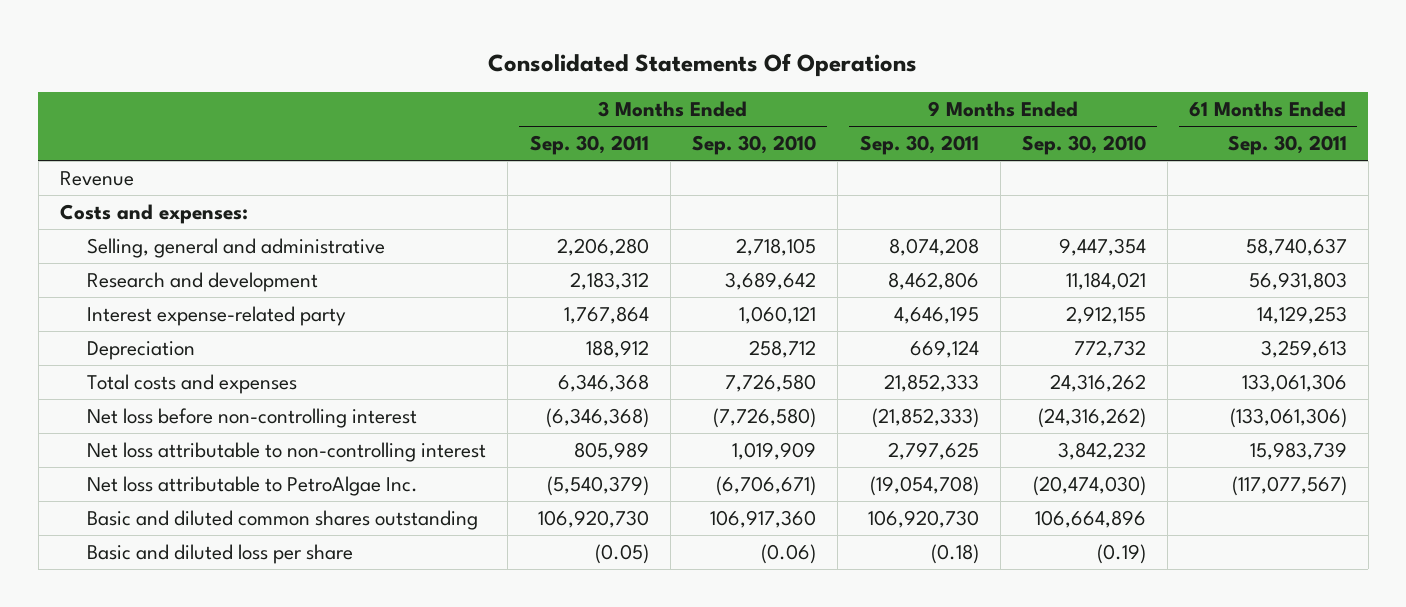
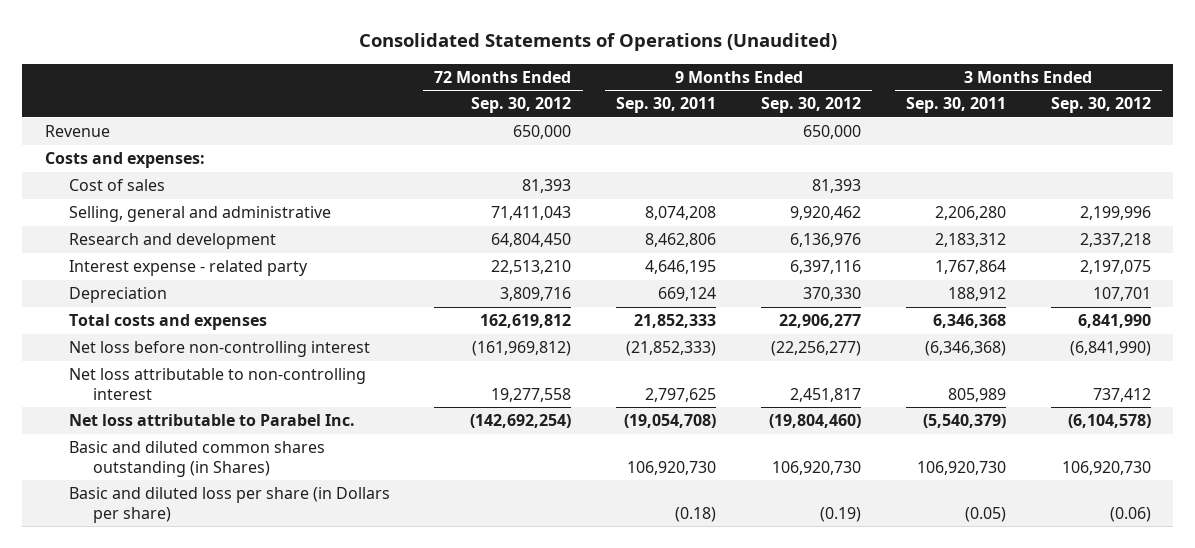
- Consolidated Statements Of Operations
+ Consolidated Statements of Operations (Unaudited)
- | 3 Months Ended Sep. 30, 2011 | 3 Months Ended Sep. 30, 2010 | 9 Months Ended Sep. 30, 2011 | 9 Months Ended Sep. 30, 2010 | 61 Months Ended Sep. 30, 2011
+ | 72 Months Ended Sep. 30, 2012 | 9 Months Ended Sep. 30, 2011 | 9 Months Ended Sep. 30, 2012 | 3 Months Ended Sep. 30, 2011 | 3 Months Ended Sep. 30, 2012
+ Cost of sales | 81,393 | | 81,393 | |
- Interest expense-related party | 1,767,864 | 1,060,121 | 4,646,195 | 2,912,155 | 14,129,253
+ Interest expense - related party | 22,513,210 | 4,646,195 | 6,397,116 | 1,767,864 | 2,197,075
- Net loss attributable to PetroAlgae Inc. | (5,540,379) | (6,706,671) | (19,054,708) | (20,474,030) | (117,077,567)
- Basic and diluted common shares outstanding | 106,920,730 | 106,917,360 | 106,920,730 | 106,664,896 |
- Basic and diluted loss per share | (0.05) | (0.06) | (0.18) | (0.19) |
+ Net loss attributable to Parabel Inc. | (142,692,254) | (19,054,708) | (19,804,460) | (5,540,379) | (6,104,578)
+ Basic and diluted common shares outstanding (in Shares) | | 106,920,730 | 106,920,730 | 106,920,730 | 106,920,730
+ Basic and diluted loss per share (in Dollars per share) | | (0.18) | (0.19) | (0.05) | (0.06)

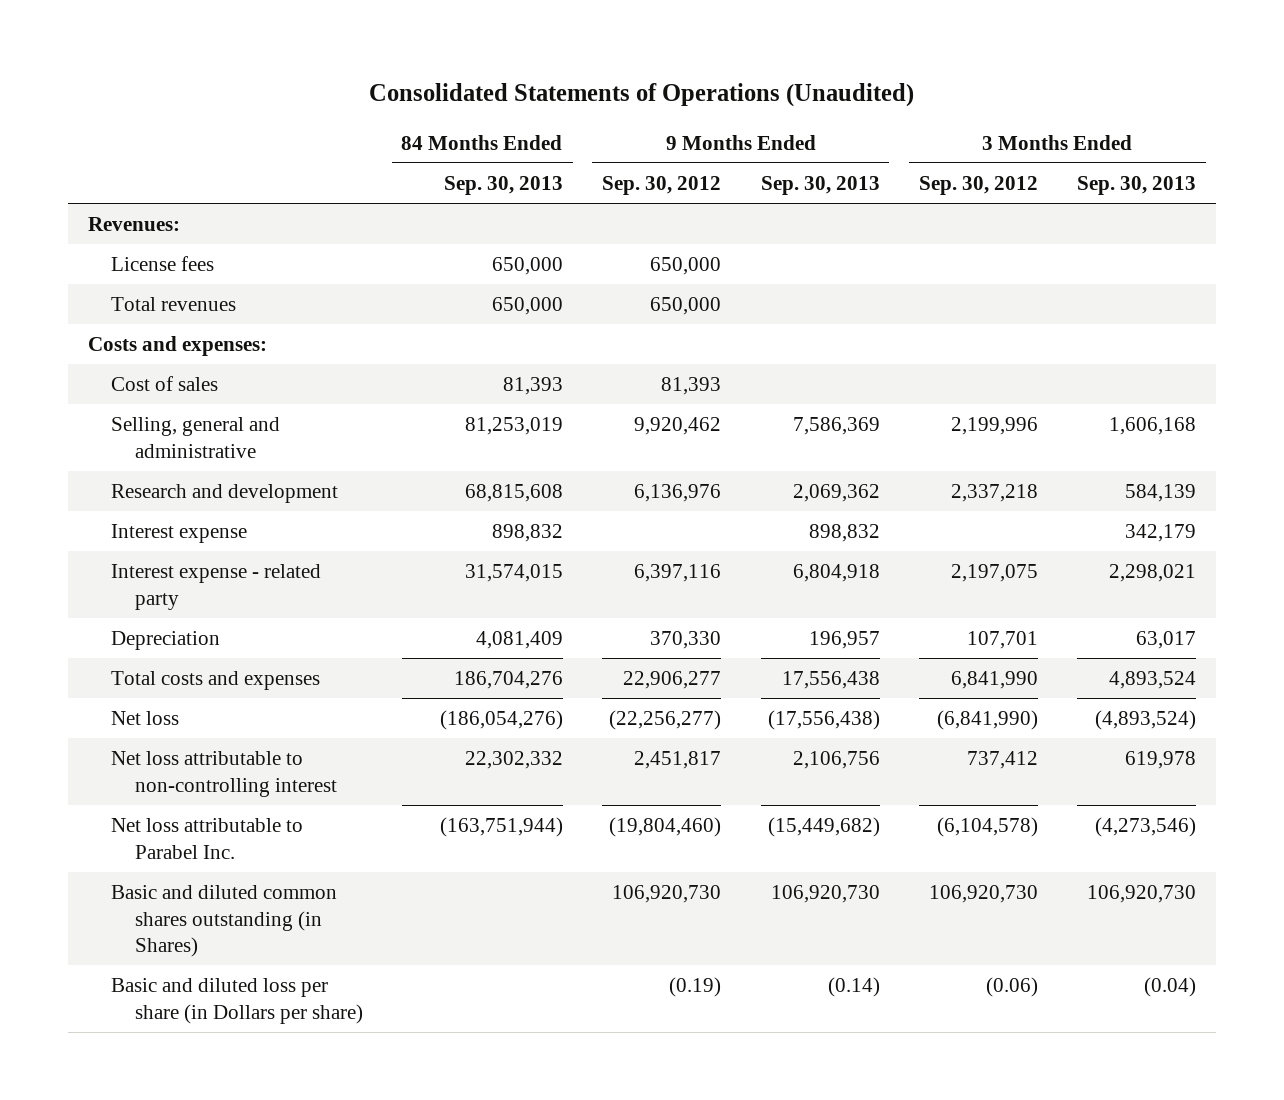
- | 72 Months Ended Sep. 30, 2012 | 9 Months Ended Sep. 30, 2011 | 9 Months Ended Sep. 30, 2012 | 3 Months Ended Sep. 30, 2011 | 3 Months Ended Sep. 30, 2012
+ | 84 Months Ended Sep. 30, 2013 | 9 Months Ended Sep. 30, 2012 | 9 Months Ended Sep. 30, 2013 | 3 Months Ended Sep. 30, 2012 | 3 Months Ended Sep. 30, 2013
- Revenue | 650,000 | | 650,000 | |
+ Revenues:
+ License fees | 650,000 | 650,000 | | |
+ Total revenues | 650,000 | 650,000 | | |
+ Interest expense | 898,832 | | 898,832 | | 342,179
- Net loss before non-controlling interest | (161,969,812) | (21,852,333) | (22,256,277) | (6,346,368) | (6,841,990)
+ Net loss | (186,054,276) | (22,256,277) | (17,556,438) | (6,841,990) | (4,893,524)

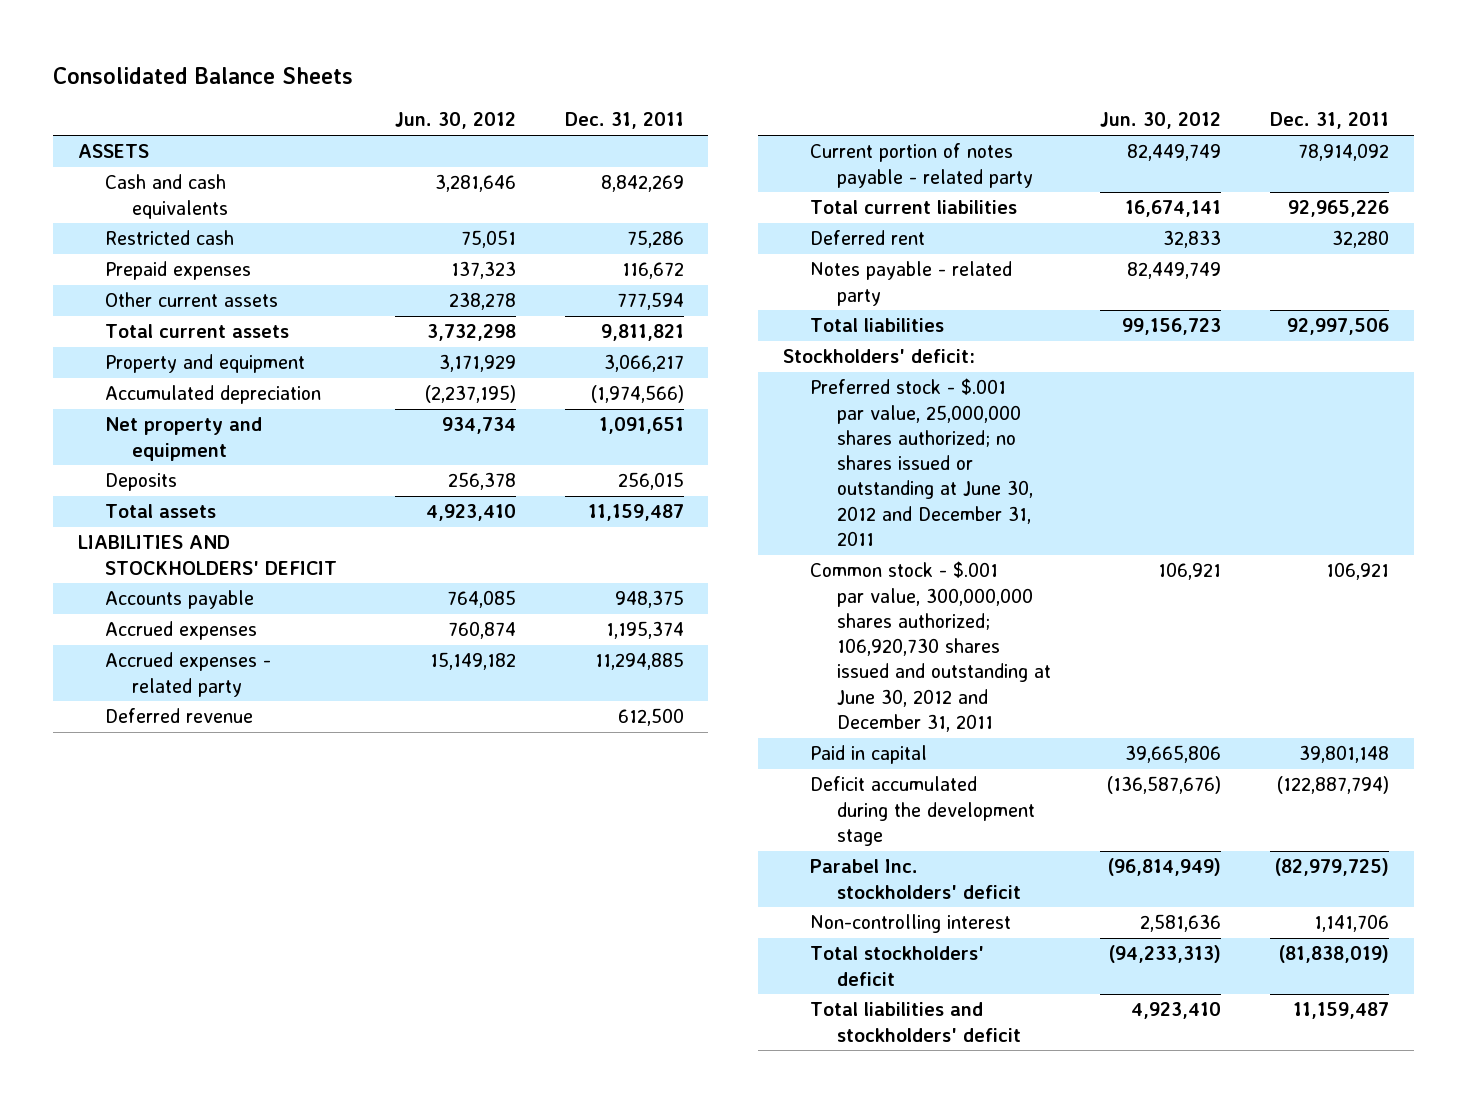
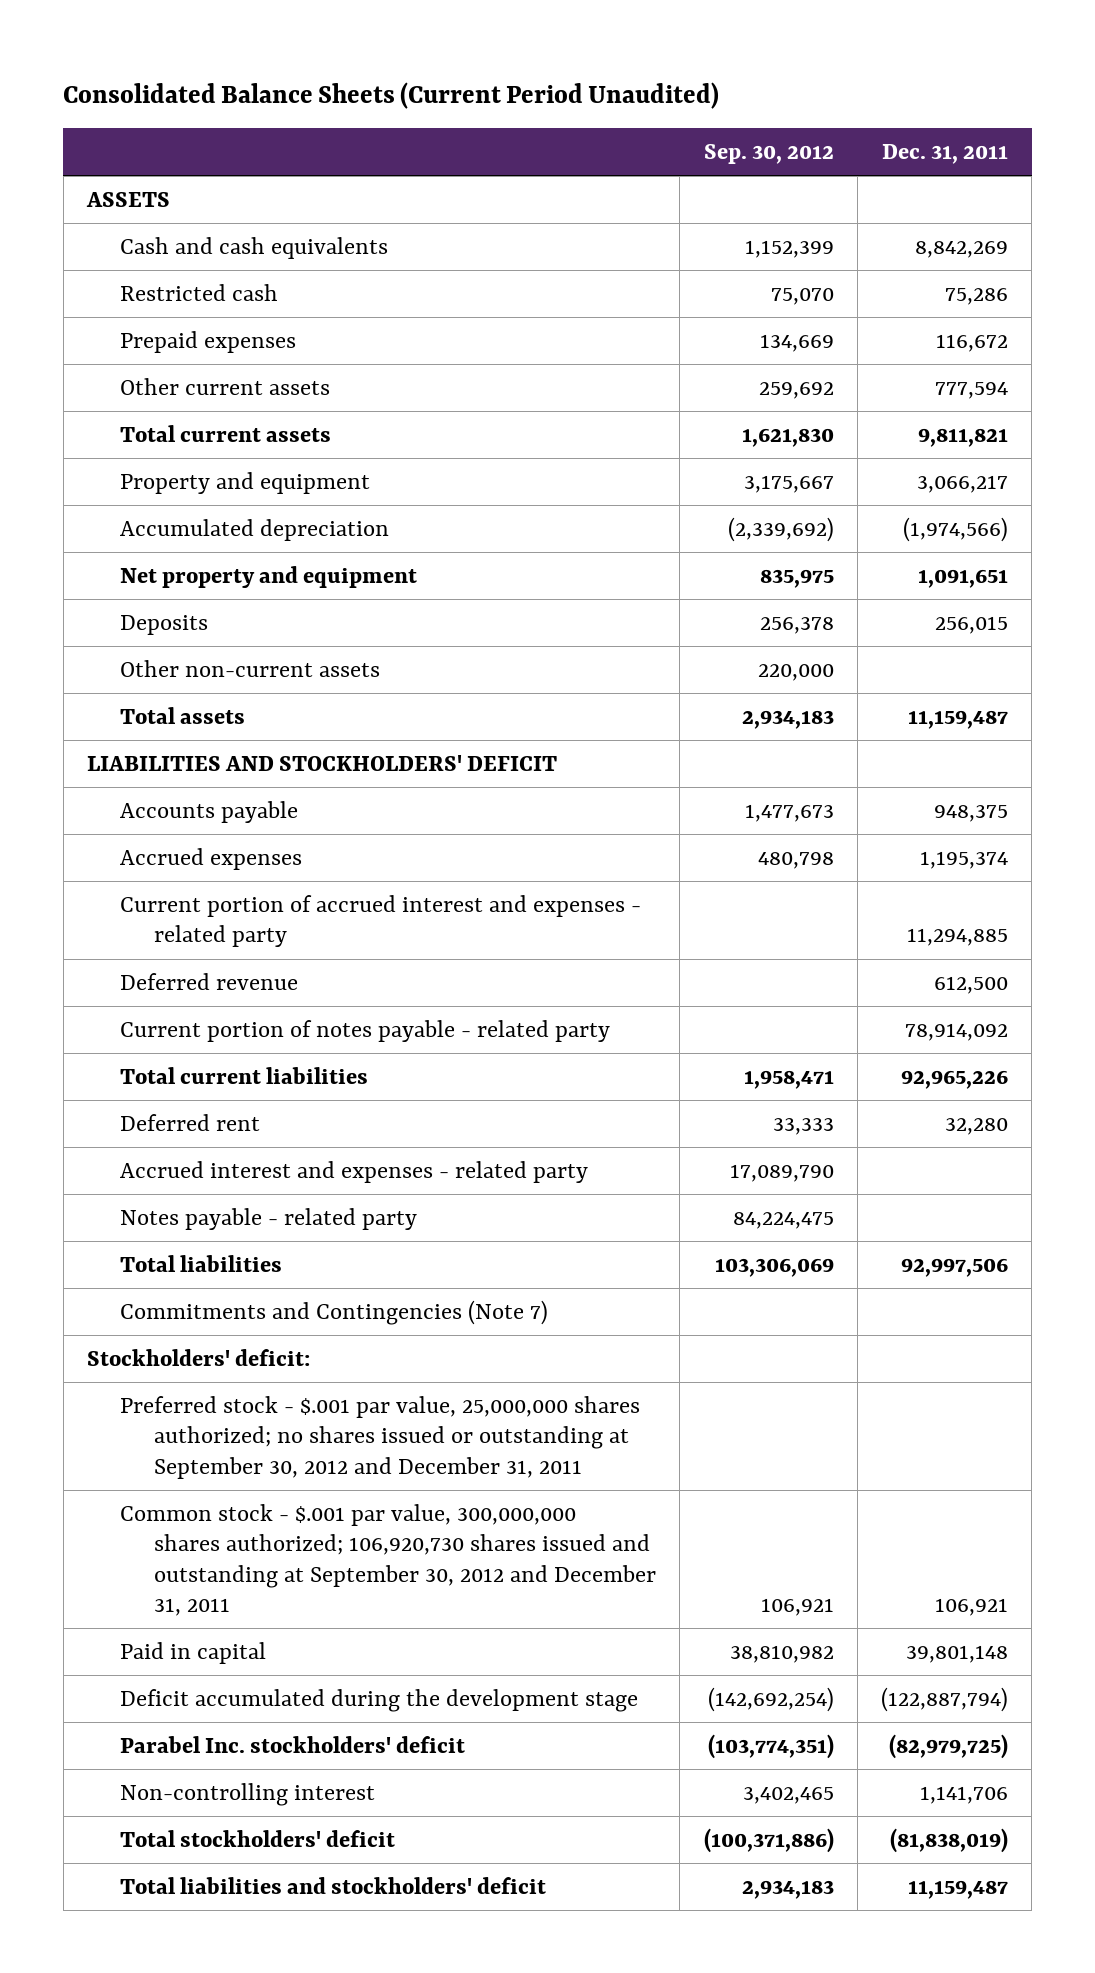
- Consolidated Balance Sheets
+ Consolidated Balance Sheets (Current Period Unaudited)
- | Jun. 30, 2012 | Dec. 31, 2011
+ | Sep. 30, 2012 | Dec. 31, 2011
+ Other non-current assets | 220,000 |
- Accrued expenses - related party | 15,149,182 | 11,294,885
+ Current portion of accrued interest and expenses - related party | | 11,294,885
+ Accrued interest and expenses - related party | 17,089,790 |
+ Commitments and Contingencies (Note 7)
- Preferred stock - $.001 par value, 25,000,000 shares authorized; no shares issued or outstanding at June 30, 2012 and December 31, 2011
- Common stock - $.001 par value, 300,000,000 shares authorized; 106,920,730 shares issued and outstanding at June 30, 2012 and December 31, 2011 | 106,921 | 106,921
+ Preferred stock - $.001 par value, 25,000,000 shares authorized; no shares issued or outstanding at September 30, 2012 and December 31, 2011
+ Common stock - $.001 par value, 300,000,000 shares authorized; 106,920,730 shares issued and outstanding at September 30, 2012 and December 31, 2011 | 106,921 | 106,921

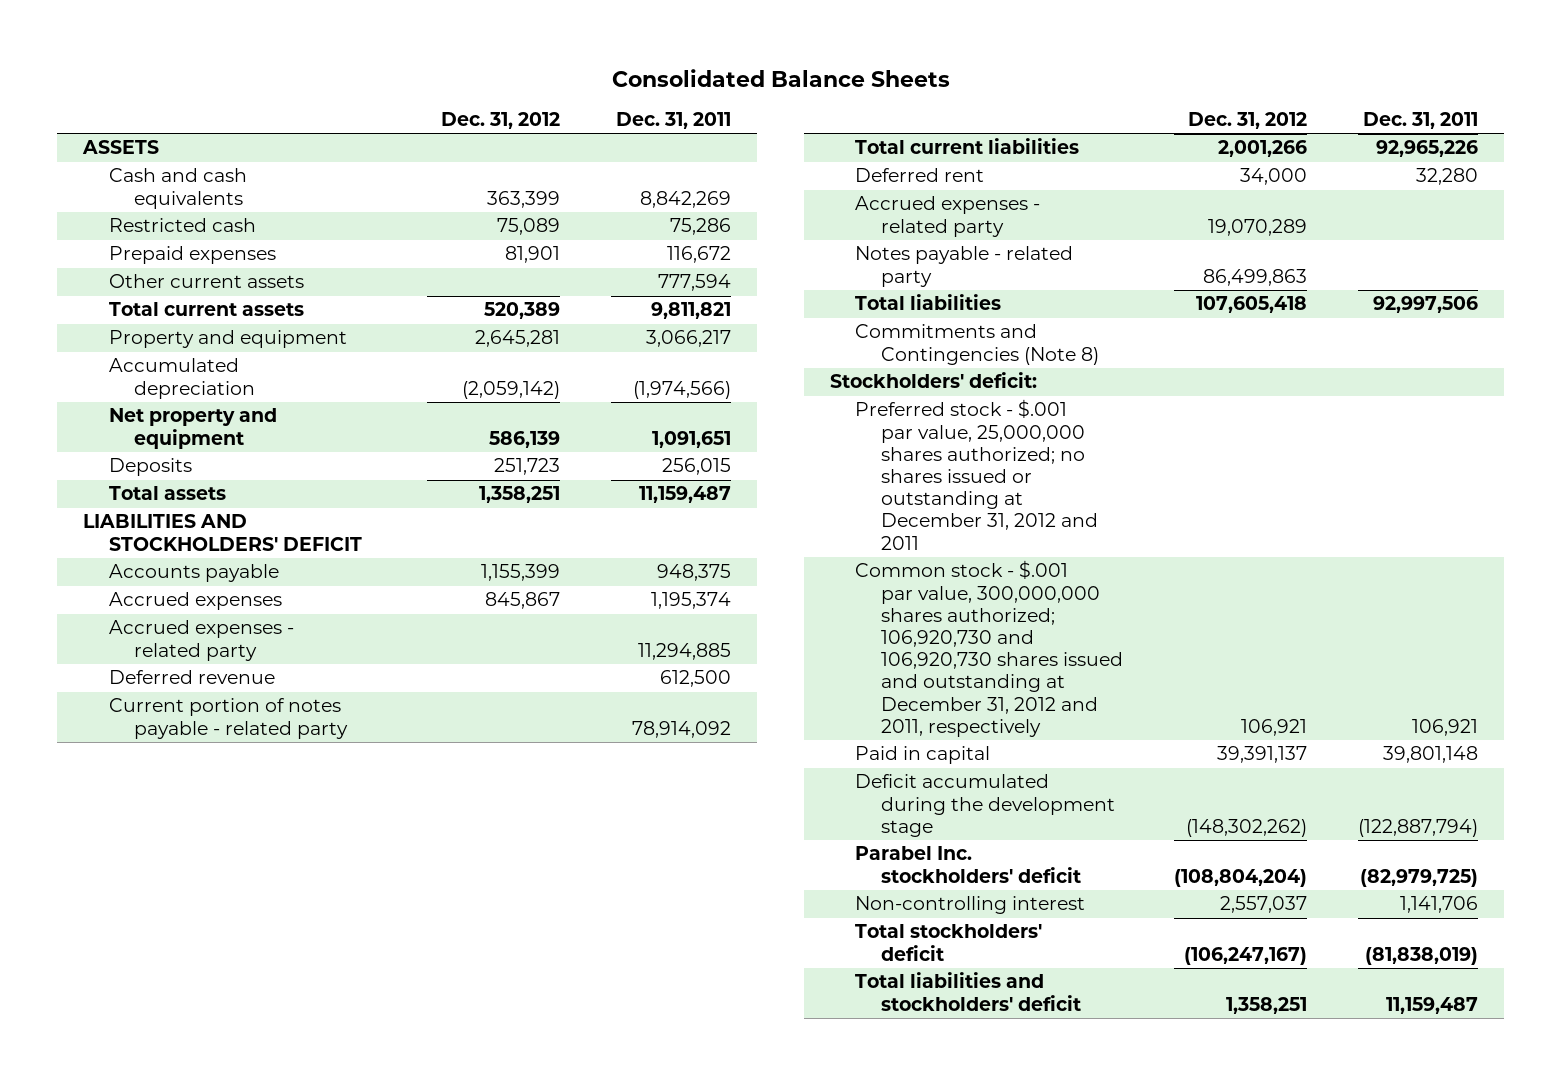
- Consolidated Balance Sheets (Current Period Unaudited)
+ Consolidated Balance Sheets
- | Sep. 30, 2012 | Dec. 31, 2011
+ | Dec. 31, 2012 | Dec. 31, 2011
- Other non-current assets | 220,000 |
- Current portion of accrued interest and expenses - related party | | 11,294,885
+ Accrued expenses - related party | | 11,294,885
- Accrued interest and expenses - related party | 17,089,790 |
+ Accrued expenses - related party | 19,070,289 |
- Commitments and Contingencies (Note 7)
+ Commitments and Contingencies (Note 8)
- Preferred stock - $.001 par value, 25,000,000 shares authorized; no shares issued or outstanding at September 30, 2012 and December 31, 2011
- Common stock - $.001 par value, 300,000,000 shares authorized; 106,920,730 shares issued and outstanding at September 30, 2012 and December 31, 2011 | 106,921 | 106,921
+ Preferred stock - $.001 par value, 25,000,000 shares authorized; no shares issued or outstanding at December 31, 2012 and 2011
+ Common stock - $.001 par value, 300,000,000 shares authorized; 106,920,730 and 106,920,730 shares issued and outstanding at December 31, 2012 and 2011, respectively | 106,921 | 106,921

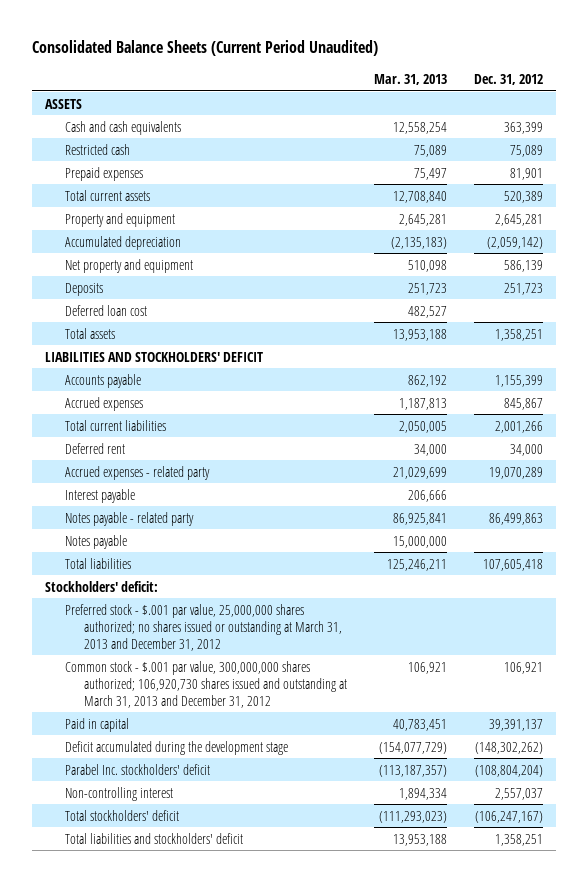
- Consolidated Balance Sheets
+ Consolidated Balance Sheets (Current Period Unaudited)
- | Dec. 31, 2012 | Dec. 31, 2011
+ | Mar. 31, 2013 | Dec. 31, 2012
- Other current assets | | 777,594
+ Deferred loan cost | 482,527 |
- Accrued expenses - related party | | 11,294,885
- Deferred revenue | | 612,500
- Current portion of notes payable - related party | | 78,914,092
+ Interest payable | 206,666 |
+ Notes payable | 15,000,000 |
- Commitments and Contingencies (Note 8)
- Preferred stock - $.001 par value, 25,000,000 shares authorized; no shares issued or outstanding at December 31, 2012 and 2011
- Common stock - $.001 par value, 300,000,000 shares authorized; 106,920,730 and 106,920,730 shares issued and outstanding at December 31, 2012 and 2011, respectively | 106,921 | 106,921
+ Preferred stock - $.001 par value, 25,000,000 shares authorized; no shares issued or outstanding at March 31, 2013 and December 31, 2012
+ Common stock - $.001 par value, 300,000,000 shares authorized; 106,920,730 shares issued and outstanding at March 31, 2013 and December 31, 2012 | 106,921 | 106,921

